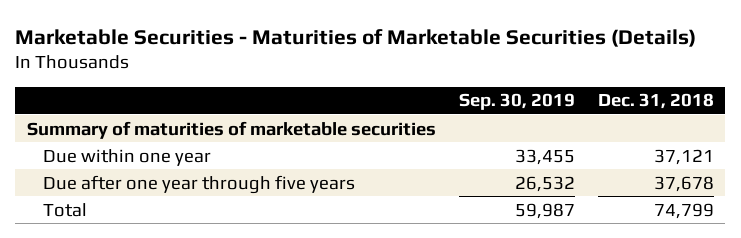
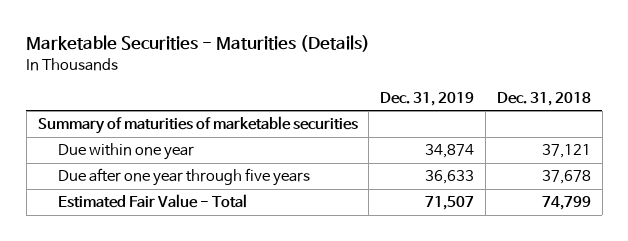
- Marketable Securities - Maturities of Marketable Securities (Details)
+ Marketable Securities - Maturities (Details)
- | Sep. 30, 2019 | Dec. 31, 2018
+ | Dec. 31, 2019 | Dec. 31, 2018
- Total | 59,987 | 74,799
+ Estimated Fair Value - Total | 71,507 | 74,799

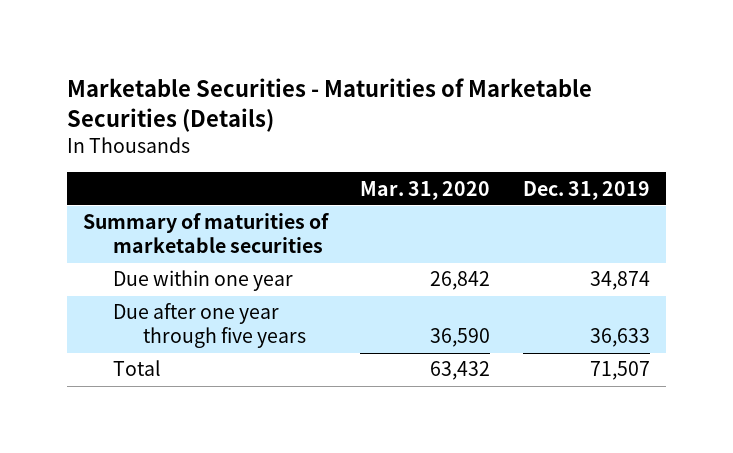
- Marketable Securities - Maturities (Details)
+ Marketable Securities - Maturities of Marketable Securities (Details)
- | Dec. 31, 2019 | Dec. 31, 2018
+ | Mar. 31, 2020 | Dec. 31, 2019
- Estimated Fair Value - Total | 71,507 | 74,799
+ Total | 63,432 | 71,507

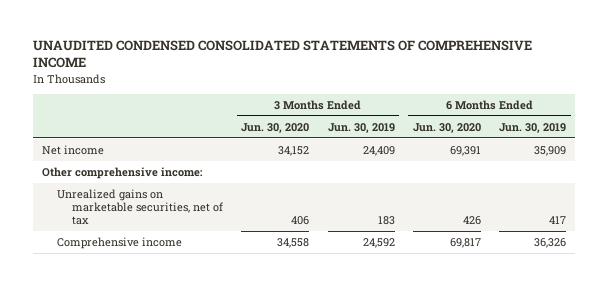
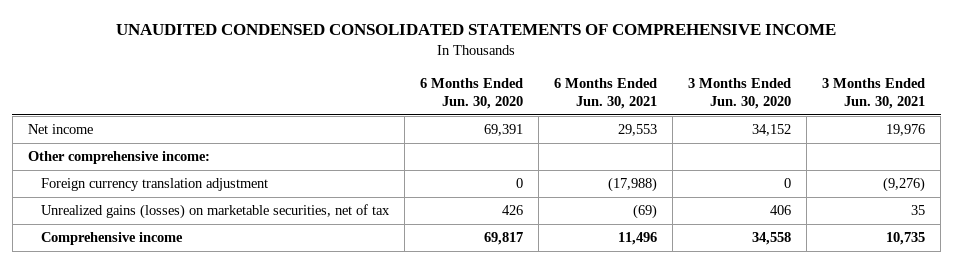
- | 3 Months Ended Jun. 30, 2020 | 3 Months Ended Jun. 30, 2019 | 6 Months Ended Jun. 30, 2020 | 6 Months Ended Jun. 30, 2019
+ | 6 Months Ended Jun. 30, 2020 | 6 Months Ended Jun. 30, 2021 | 3 Months Ended Jun. 30, 2020 | 3 Months Ended Jun. 30, 2021
- Unrealized gains on marketable securities, net of tax | 406 | 183 | 426 | 417
+ Foreign currency translation adjustment | 0 | (17,988) | 0 | (9,276)
+ Unrealized gains (losses) on marketable securities, net of tax | 426 | (69) | 406 | 35

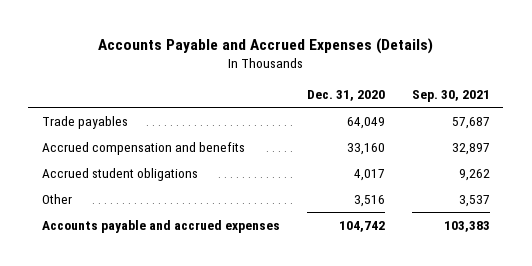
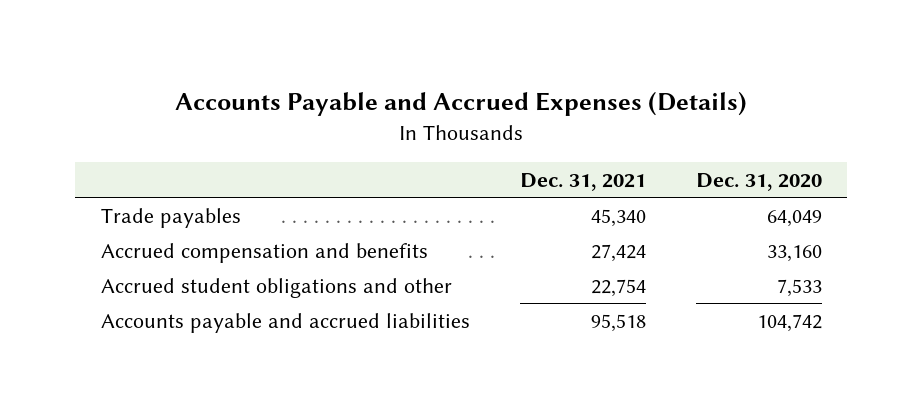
- | Dec. 31, 2020 | Sep. 30, 2021
+ | Dec. 31, 2021 | Dec. 31, 2020
- Accrued student obligations | 4,017 | 9,262
- Other | 3,516 | 3,537
- Accounts payable and accrued expenses | 104,742 | 103,383
+ Accrued student obligations and other | 22,754 | 7,533
+ Accounts payable and accrued liabilities | 95,518 | 104,742

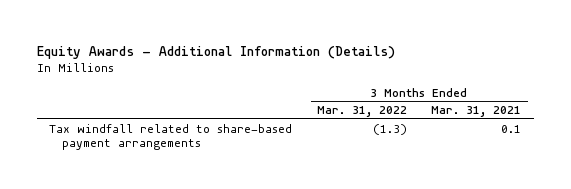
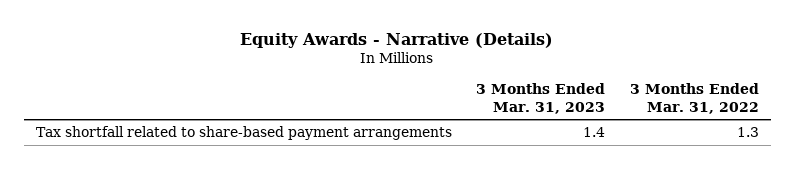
- Equity Awards - Additional Information (Details)
+ Equity Awards - Narrative (Details)
- | 3 Months Ended Mar. 31, 2022 | 3 Months Ended Mar. 31, 2021
+ | 3 Months Ended Mar. 31, 2023 | 3 Months Ended Mar. 31, 2022
- Tax windfall related to share-based payment arrangements | (1.3) | 0.1
+ Tax shortfall related to share-based payment arrangements | 1.4 | 1.3

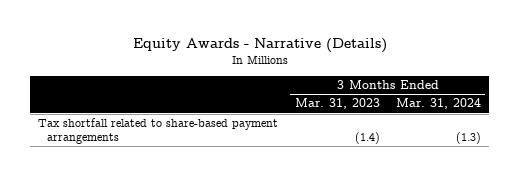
- | 3 Months Ended Mar. 31, 2023 | 3 Months Ended Mar. 31, 2022
+ | 3 Months Ended Mar. 31, 2023 | 3 Months Ended Mar. 31, 2024
- Tax shortfall related to share-based payment arrangements | 1.4 | 1.3
+ Tax shortfall related to share-based payment arrangements | (1.4) | (1.3)

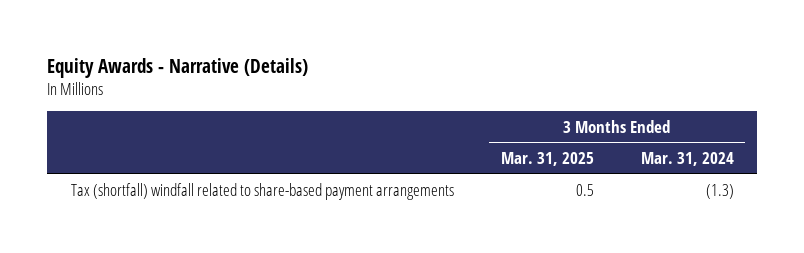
- | 3 Months Ended Mar. 31, 2023 | 3 Months Ended Mar. 31, 2024
+ | 3 Months Ended Mar. 31, 2025 | 3 Months Ended Mar. 31, 2024
- Tax shortfall related to share-based payment arrangements | (1.4) | (1.3)
+ Tax (shortfall) windfall related to share-based payment arrangements | 0.5 | (1.3)

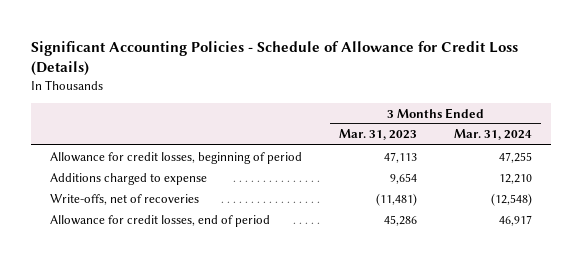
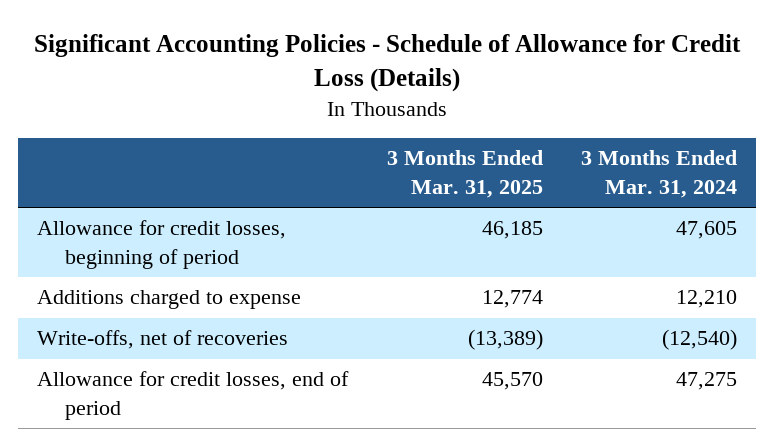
- | 3 Months Ended Mar. 31, 2023 | 3 Months Ended Mar. 31, 2024
+ | 3 Months Ended Mar. 31, 2025 | 3 Months Ended Mar. 31, 2024
- Allowance for credit losses, beginning of period | 47,113 | 47,255
+ Allowance for credit losses, beginning of period | 46,185 | 47,605
- Write-offs, net of recoveries | (11,481) | (12,548)
- Allowance for credit losses, end of period | 45,286 | 46,917
+ Write-offs, net of recoveries | (13,389) | (12,540)
+ Allowance for credit losses, end of period | 45,570 | 47,275

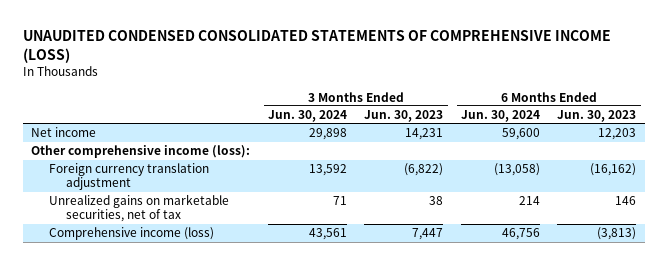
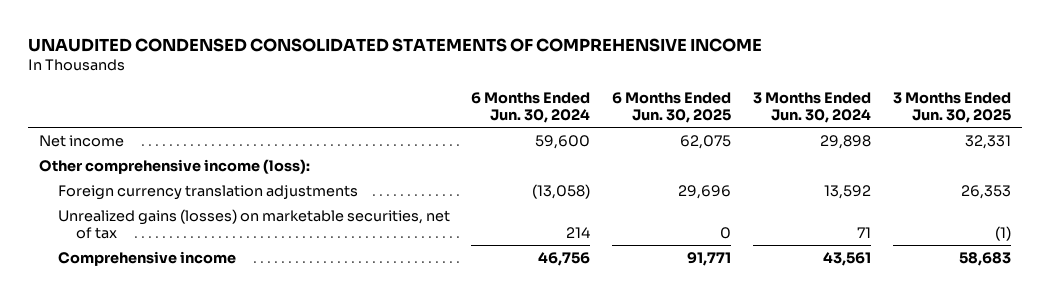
- UNAUDITED CONDENSED CONSOLIDATED STATEMENTS OF COMPREHENSIVE INCOME (LOSS)
+ UNAUDITED CONDENSED CONSOLIDATED STATEMENTS OF COMPREHENSIVE INCOME
- | 3 Months Ended Jun. 30, 2024 | 3 Months Ended Jun. 30, 2023 | 6 Months Ended Jun. 30, 2024 | 6 Months Ended Jun. 30, 2023
+ | 6 Months Ended Jun. 30, 2024 | 6 Months Ended Jun. 30, 2025 | 3 Months Ended Jun. 30, 2024 | 3 Months Ended Jun. 30, 2025
- Foreign currency translation adjustment | 13,592 | (6,822) | (13,058) | (16,162)
- Unrealized gains on marketable securities, net of tax | 71 | 38 | 214 | 146
- Comprehensive income (loss) | 43,561 | 7,447 | 46,756 | (3,813)
+ Foreign currency translation adjustments | (13,058) | 29,696 | 13,592 | 26,353
+ Unrealized gains (losses) on marketable securities, net of tax | 214 | 0 | 71 | (1)
+ Comprehensive income | 46,756 | 91,771 | 43,561 | 58,683

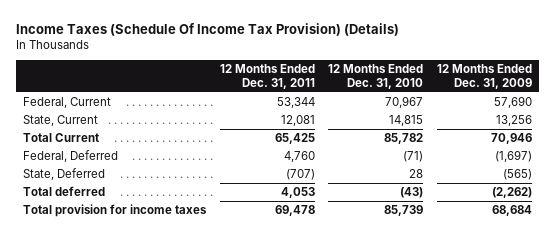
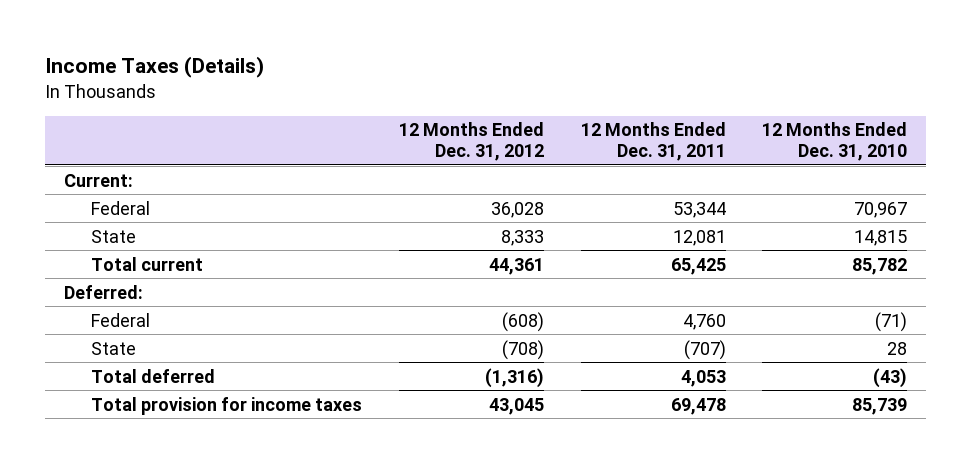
- Income Taxes (Schedule Of Income Tax Provision) (Details)
+ Income Taxes (Details)
- | 12 Months Ended Dec. 31, 2011 | 12 Months Ended Dec. 31, 2010 | 12 Months Ended Dec. 31, 2009
+ | 12 Months Ended Dec. 31, 2012 | 12 Months Ended Dec. 31, 2011 | 12 Months Ended Dec. 31, 2010
- Federal, Current | 53,344 | 70,967 | 57,690
- State, Current | 12,081 | 14,815 | 13,256
- Total Current | 65,425 | 85,782 | 70,946
- Federal, Deferred | 4,760 | (71) | (1,697)
- State, Deferred | (707) | 28 | (565)
+ Current:
+ Federal | 36,028 | 53,344 | 70,967
+ State | 8,333 | 12,081 | 14,815
+ Total current | 44,361 | 65,425 | 85,782
+ Deferred:
+ Federal | (608) | 4,760 | (71)
+ State | (708) | (707) | 28

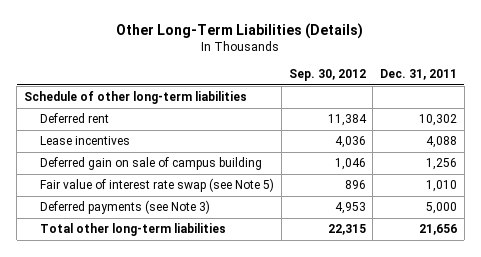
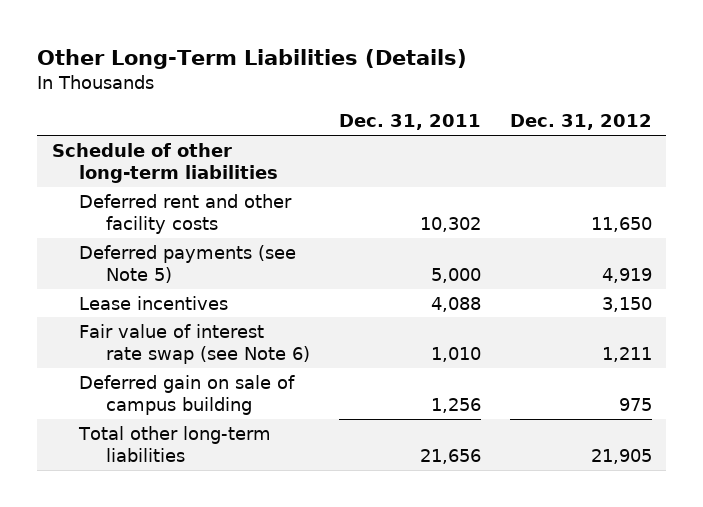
- | Sep. 30, 2012 | Dec. 31, 2011
+ | Dec. 31, 2011 | Dec. 31, 2012
- Deferred rent | 11,384 | 10,302
+ Deferred rent and other facility costs | 10,302 | 11,650
+ Deferred payments (see Note 5) | 5,000 | 4,919
+ Fair value of interest rate swap (see Note 6) | 1,010 | 1,211
- Fair value of interest rate swap (see Note 5) | 896 | 1,010
- Deferred payments (see Note 3) | 4,953 | 5,000

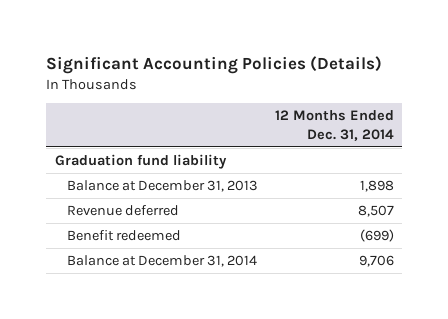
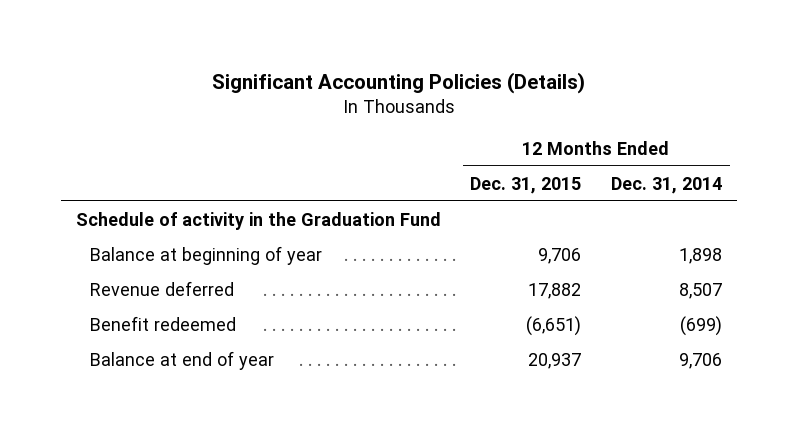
- | 12 Months Ended Dec. 31, 2014
+ | 12 Months Ended Dec. 31, 2015 | 12 Months Ended Dec. 31, 2014
- Graduation fund liability
- Balance at December 31, 2013 | 1,898
+ Schedule of activity in the Graduation Fund
+ Balance at beginning of year | 9,706 | 1,898
- Balance at December 31, 2014 | 9,706
+ Balance at end of year | 20,937 | 9,706

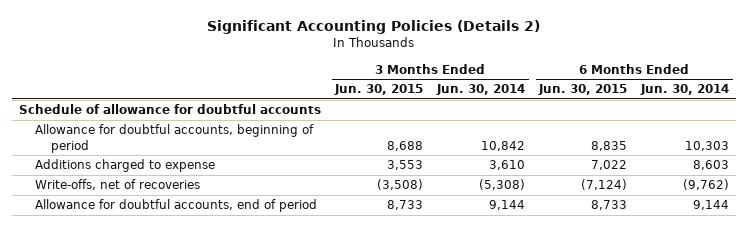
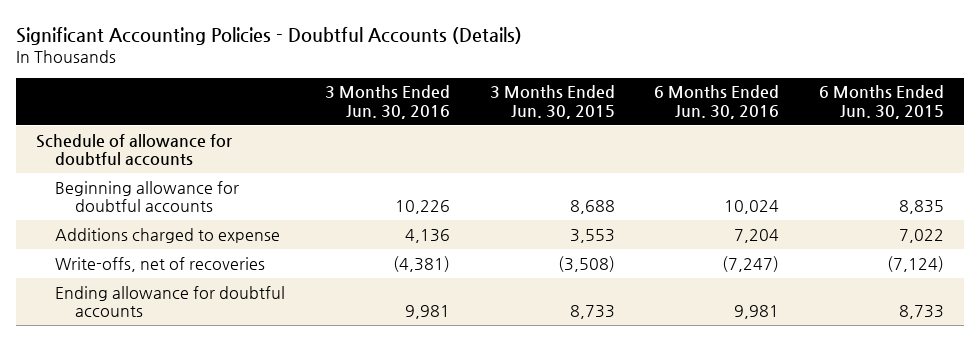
- Significant Accounting Policies (Details 2)
+ Significant Accounting Policies - Doubtful Accounts (Details)
- | 3 Months Ended Jun. 30, 2015 | 3 Months Ended Jun. 30, 2014 | 6 Months Ended Jun. 30, 2015 | 6 Months Ended Jun. 30, 2014
+ | 3 Months Ended Jun. 30, 2016 | 3 Months Ended Jun. 30, 2015 | 6 Months Ended Jun. 30, 2016 | 6 Months Ended Jun. 30, 2015
- Allowance for doubtful accounts, beginning of period | 8,688 | 10,842 | 8,835 | 10,303
+ Beginning allowance for doubtful accounts | 10,226 | 8,688 | 10,024 | 8,835
- Allowance for doubtful accounts, end of period | 8,733 | 9,144 | 8,733 | 9,144
+ Ending allowance for doubtful accounts | 9,981 | 8,733 | 9,981 | 8,733

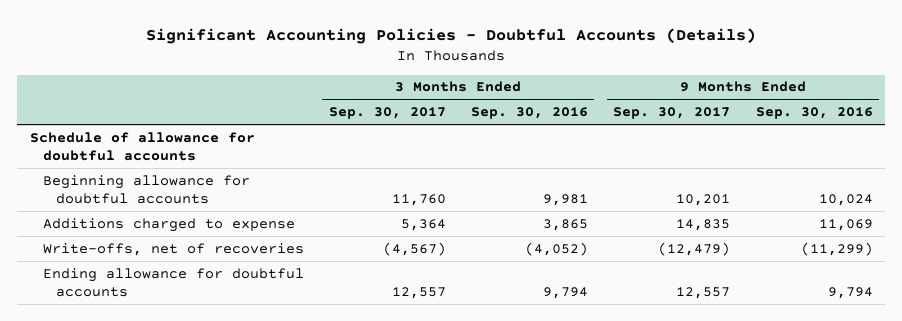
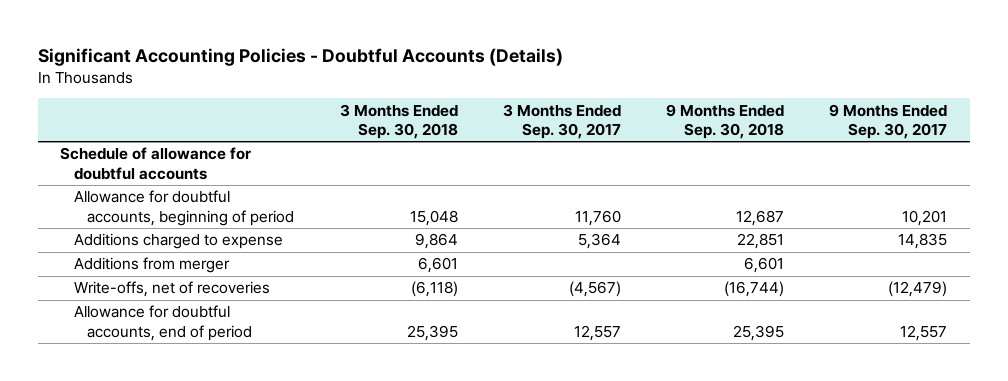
- | 3 Months Ended Sep. 30, 2017 | 3 Months Ended Sep. 30, 2016 | 9 Months Ended Sep. 30, 2017 | 9 Months Ended Sep. 30, 2016
+ | 3 Months Ended Sep. 30, 2018 | 3 Months Ended Sep. 30, 2017 | 9 Months Ended Sep. 30, 2018 | 9 Months Ended Sep. 30, 2017
- Beginning allowance for doubtful accounts | 11,760 | 9,981 | 10,201 | 10,024
+ Allowance for doubtful accounts, beginning of period | 15,048 | 11,760 | 12,687 | 10,201
+ Additions from merger | 6,601 | | 6,601 |
- Ending allowance for doubtful accounts | 12,557 | 9,794 | 12,557 | 9,794
+ Allowance for doubtful accounts, end of period | 25,395 | 12,557 | 25,395 | 12,557

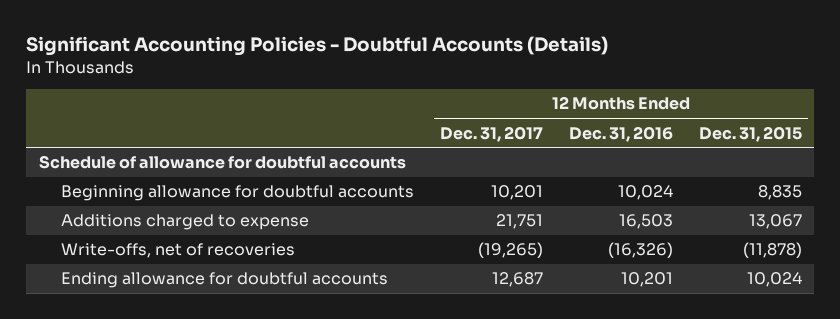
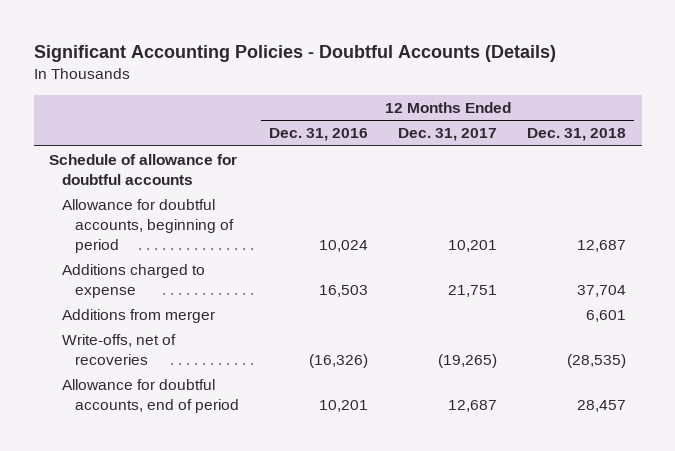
- | 12 Months Ended Dec. 31, 2017 | 12 Months Ended Dec. 31, 2016 | 12 Months Ended Dec. 31, 2015
+ | 12 Months Ended Dec. 31, 2016 | 12 Months Ended Dec. 31, 2017 | 12 Months Ended Dec. 31, 2018
- Beginning allowance for doubtful accounts | 10,201 | 10,024 | 8,835
+ Allowance for doubtful accounts, beginning of period | 10,024 | 10,201 | 12,687
+ Additions from merger | | | 6,601
- Ending allowance for doubtful accounts | 12,687 | 10,201 | 10,024
+ Allowance for doubtful accounts, end of period | 10,201 | 12,687 | 28,457

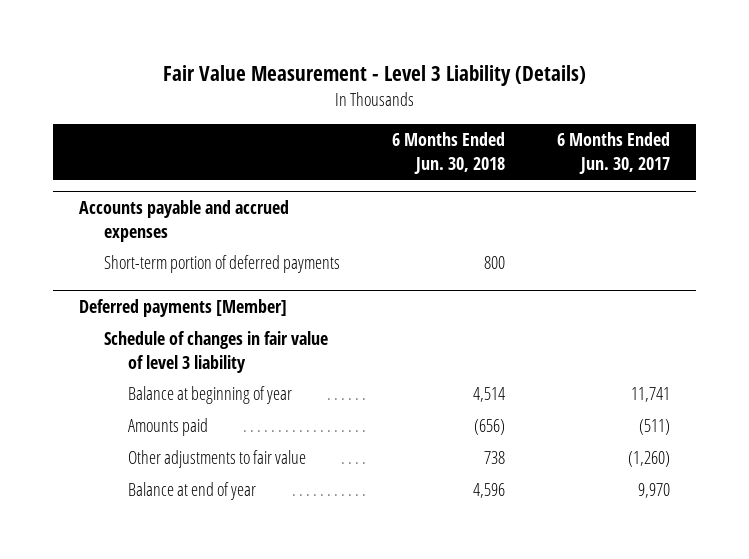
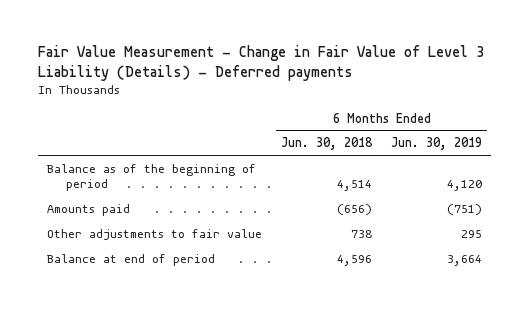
- Fair Value Measurement - Level 3 Liability (Details)
+ Fair Value Measurement - Change in Fair Value of Level 3 Liability (Details) - Deferred payments
- | 6 Months Ended Jun. 30, 2018 | 6 Months Ended Jun. 30, 2017
+ | 6 Months Ended Jun. 30, 2018 | 6 Months Ended Jun. 30, 2019
- Accounts payable and accrued expenses
- Short-term portion of deferred payments | 800 |
- Deferred payments [Member]
- Schedule of changes in fair value of level 3 liability
- Balance at beginning of year | 4,514 | 11,741
+ Balance as of the beginning of period | 4,514 | 4,120
- Balance at end of year | 4,596 | 9,970
+ Balance at end of period | 4,596 | 3,664

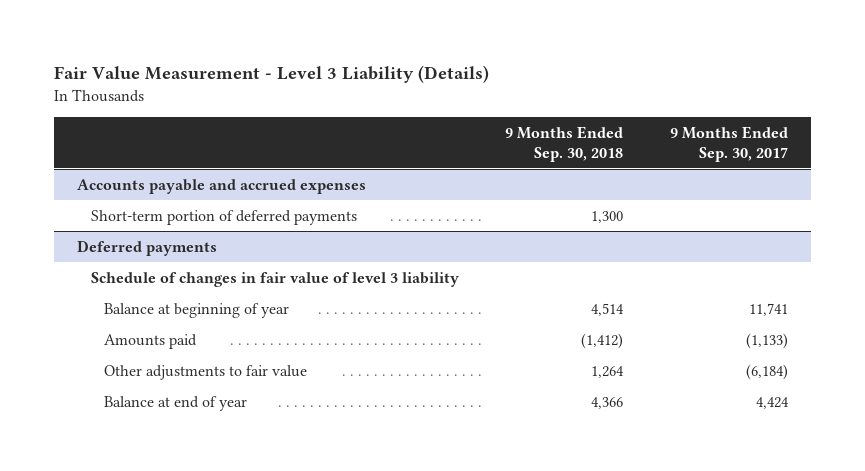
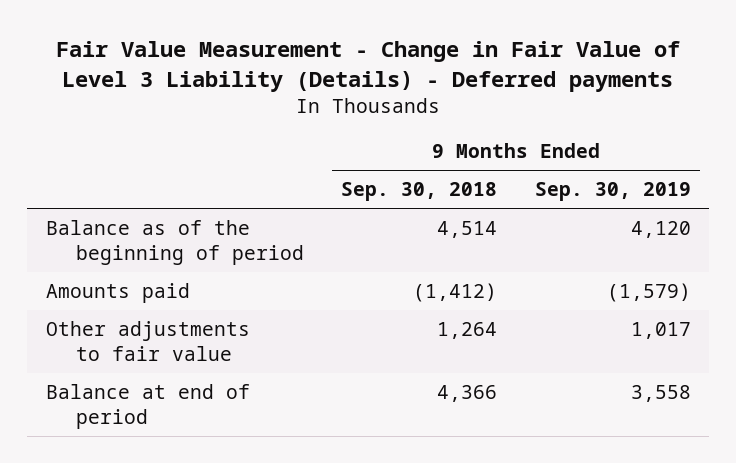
- Fair Value Measurement - Level 3 Liability (Details)
+ Fair Value Measurement - Change in Fair Value of Level 3 Liability (Details) - Deferred payments
- | 9 Months Ended Sep. 30, 2018 | 9 Months Ended Sep. 30, 2017
+ | 9 Months Ended Sep. 30, 2018 | 9 Months Ended Sep. 30, 2019
- Accounts payable and accrued expenses
- Short-term portion of deferred payments | 1,300 |
- Deferred payments
- Schedule of changes in fair value of level 3 liability
- Balance at beginning of year | 4,514 | 11,741
+ Balance as of the beginning of period | 4,514 | 4,120
- Balance at end of year | 4,366 | 4,424
+ Balance at end of period | 4,366 | 3,558

